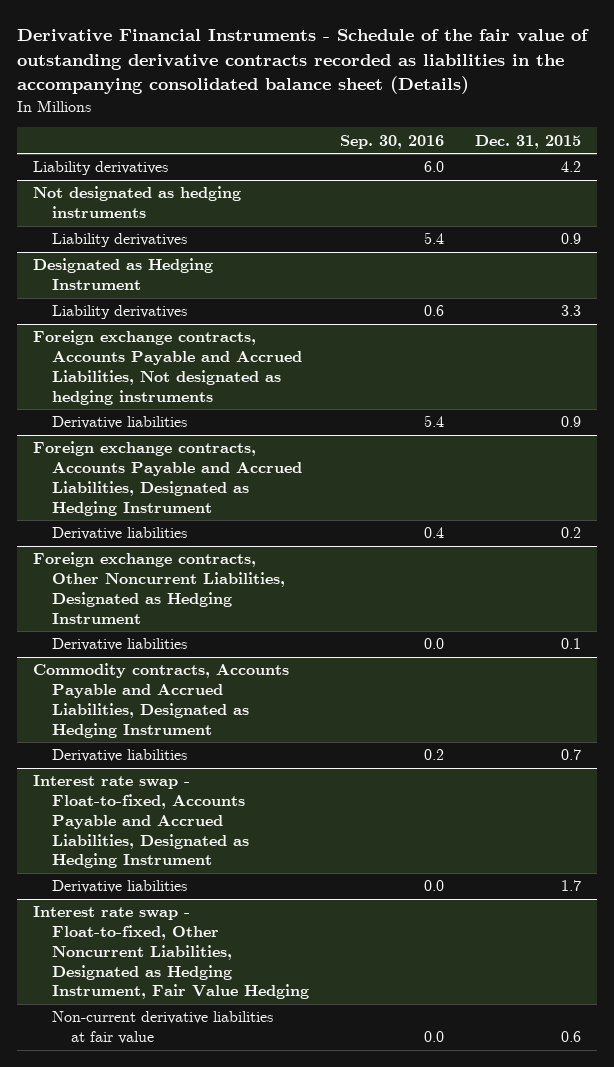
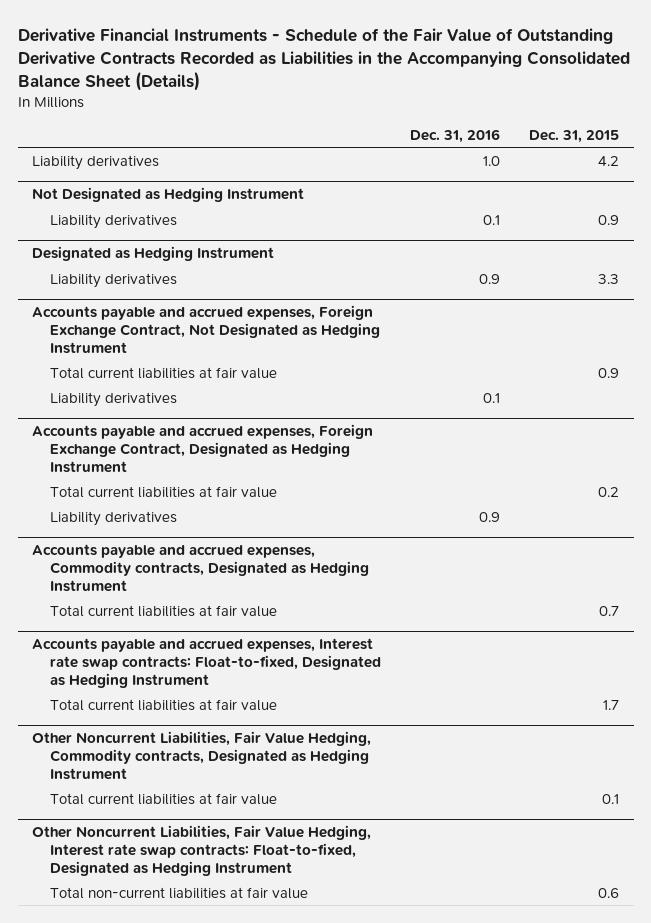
- Derivative Financial Instruments - Schedule of the fair value of outstanding derivative contracts recorded as liabilities in the accompanying consolidated balance sheet (Details)
+ Derivative Financial Instruments - Schedule of the Fair Value of Outstanding Derivative Contracts Recorded as Liabilities in the Accompanying Consolidated Balance Sheet (Details)
- | Sep. 30, 2016 | Dec. 31, 2015
+ | Dec. 31, 2016 | Dec. 31, 2015
- Not designated as hedging instruments
+ Not Designated as Hedging Instrument
- Foreign exchange contracts, Accounts Payable and Accrued Liabilities, Not designated as hedging instruments
- Derivative liabilities | 5.4 | 0.9
- Foreign exchange contracts, Accounts Payable and Accrued Liabilities, Designated as Hedging Instrument
- Derivative liabilities | 0.4 | 0.2
- Foreign exchange contracts, Other Noncurrent Liabilities, Designated as Hedging Instrument
- Derivative liabilities | 0.0 | 0.1
- Commodity contracts, Accounts Payable and Accrued Liabilities, Designated as Hedging Instrument
- Derivative liabilities | 0.2 | 0.7
- Interest rate swap - Float-to-fixed, Accounts Payable and Accrued Liabilities, Designated as Hedging Instrument
- Derivative liabilities | 0.0 | 1.7
- Interest rate swap - Float-to-fixed, Other Noncurrent Liabilities, Designated as Hedging Instrument, Fair Value Hedging
- Non-current derivative liabilities at fair value | 0.0 | 0.6
+ Accounts payable and accrued expenses, Foreign Exchange Contract, Not Designated as Hedging Instrument
+ Total current liabilities at fair value | | 0.9
+ Liability derivatives | 0.1 |
+ Accounts payable and accrued expenses, Foreign Exchange Contract, Designated as Hedging Instrument
+ Total current liabilities at fair value | | 0.2
+ Liability derivatives | 0.9 |
+ Accounts payable and accrued expenses, Commodity contracts, Designated as Hedging Instrument
+ Total current liabilities at fair value | | 0.7
+ Accounts payable and accrued expenses, Interest rate swap contracts: Float-to-fixed, Designated as Hedging Instrument
+ Total current liabilities at fair value | | 1.7
+ Other Noncurrent Liabilities, Fair Value Hedging, Commodity contracts, Designated as Hedging Instrument
+ Total current liabilities at fair value | | 0.1
+ Other Noncurrent Liabilities, Fair Value Hedging, Interest rate swap contracts: Float-to-fixed, Designated as Hedging Instrument
+ Total non-current liabilities at fair value | | 0.6

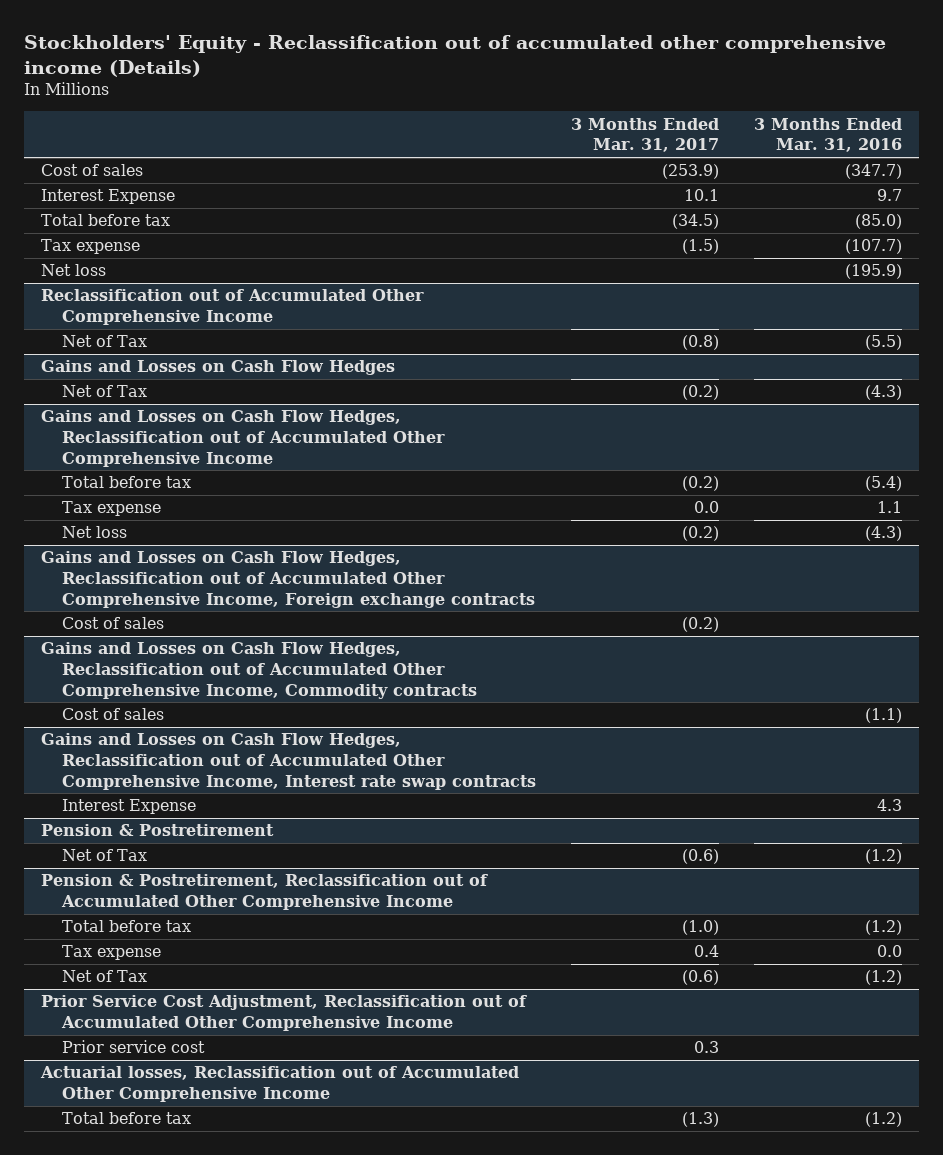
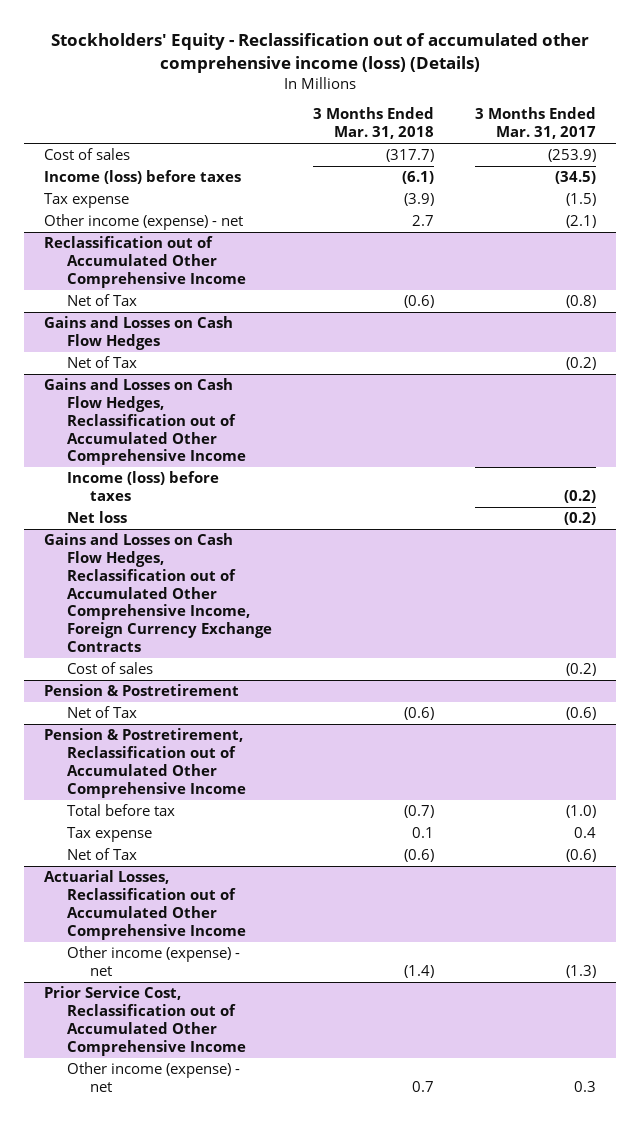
- Stockholders' Equity - Reclassification out of accumulated other comprehensive income (Details)
+ Stockholders' Equity - Reclassification out of accumulated other comprehensive income (loss) (Details)
- | 3 Months Ended Mar. 31, 2017 | 3 Months Ended Mar. 31, 2016
+ | 3 Months Ended Mar. 31, 2018 | 3 Months Ended Mar. 31, 2017
- Interest Expense | 10.1 | 9.7
- Total before tax | (34.5) | (85.0)
+ Income (loss) before taxes | (6.1) | (34.5)
- Net loss | | (195.9)
+ Other income (expense) - net | 2.7 | (2.1)
@ Gains and Losses on Cash Flow Hedges, Reclassification out of Accumulated Other Comprehensive Income
- Total before tax | (0.2) | (5.4)
- Tax expense | 0.0 | 1.1
+ Income (loss) before taxes | | (0.2)
- Gains and Losses on Cash Flow Hedges, Reclassification out of Accumulated Other Comprehensive Income, Foreign exchange contracts
+ Gains and Losses on Cash Flow Hedges, Reclassification out of Accumulated Other Comprehensive Income, Foreign Currency Exchange Contracts
- Gains and Losses on Cash Flow Hedges, Reclassification out of Accumulated Other Comprehensive Income, Commodity contracts
- Cost of sales | | (1.1)
- Gains and Losses on Cash Flow Hedges, Reclassification out of Accumulated Other Comprehensive Income, Interest rate swap contracts
- Interest Expense | | 4.3
- Prior Service Cost Adjustment, Reclassification out of Accumulated Other Comprehensive Income
- Prior service cost | 0.3 |
- Actuarial losses, Reclassification out of Accumulated Other Comprehensive Income
- Total before tax | (1.3) | (1.2)
+ Actuarial Losses, Reclassification out of Accumulated Other Comprehensive Income
+ Other income (expense) - net | (1.4) | (1.3)
+ Prior Service Cost, Reclassification out of Accumulated Other Comprehensive Income
+ Other income (expense) - net | 0.7 | 0.3

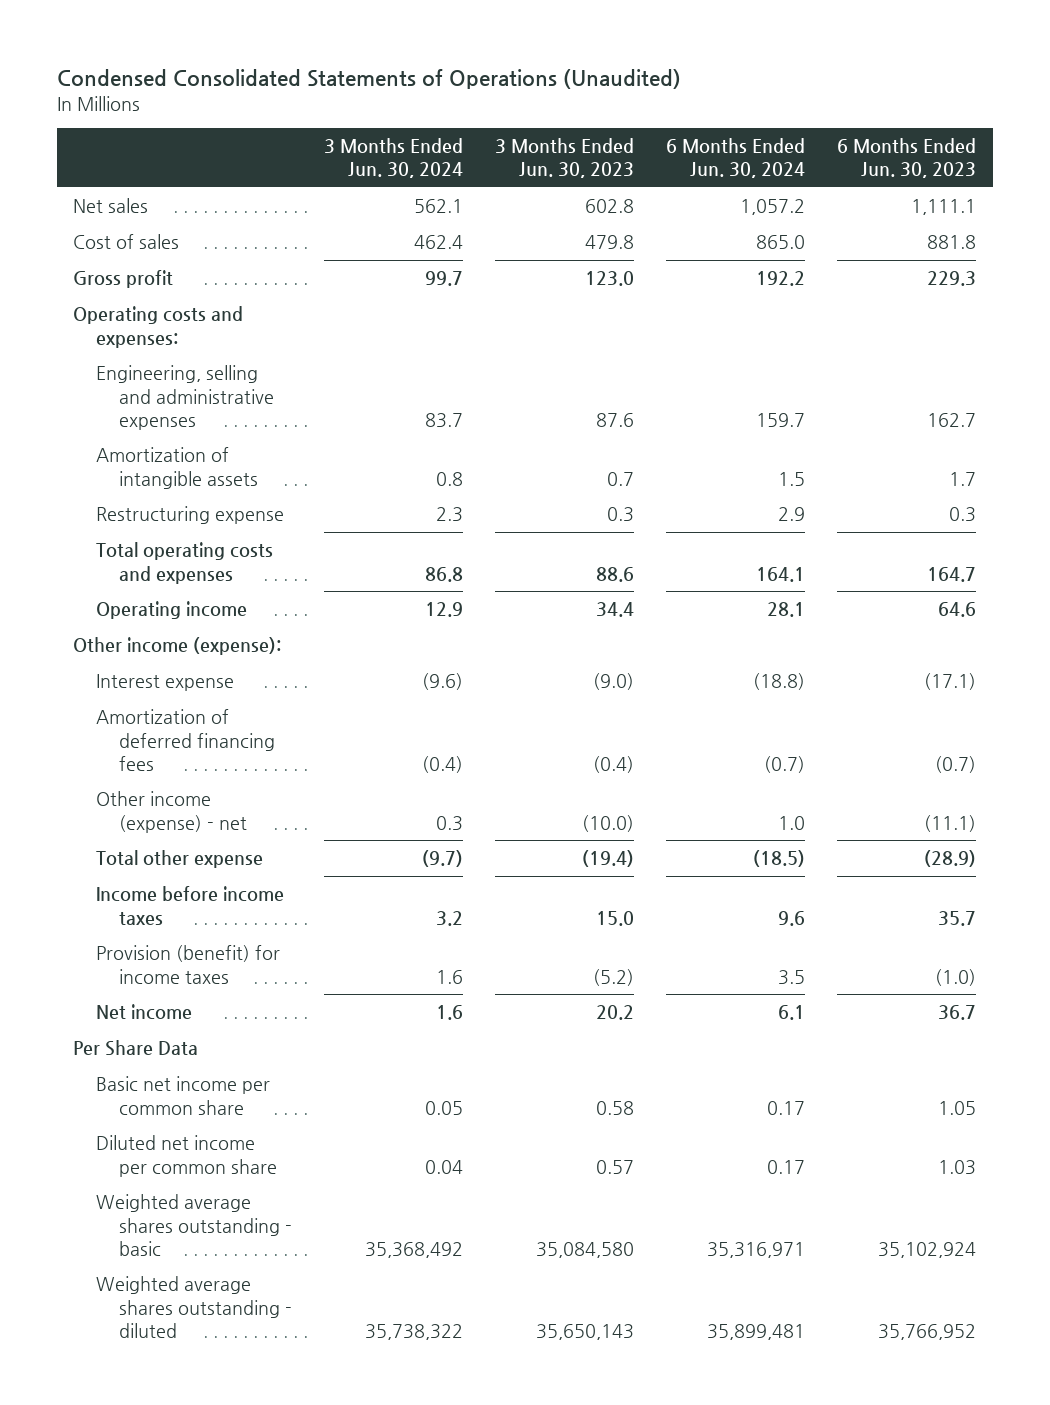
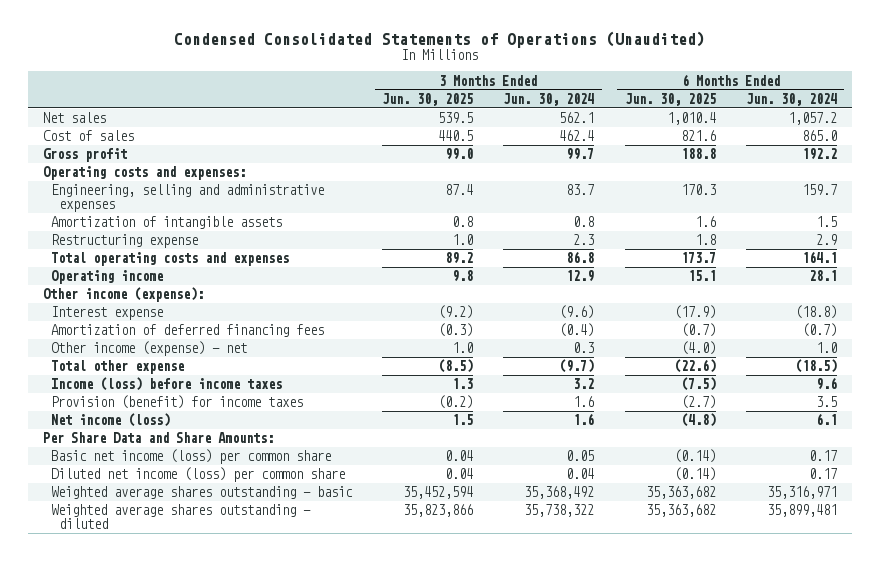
- | 3 Months Ended Jun. 30, 2024 | 3 Months Ended Jun. 30, 2023 | 6 Months Ended Jun. 30, 2024 | 6 Months Ended Jun. 30, 2023
+ | 3 Months Ended Jun. 30, 2025 | 3 Months Ended Jun. 30, 2024 | 6 Months Ended Jun. 30, 2025 | 6 Months Ended Jun. 30, 2024
- Income before income taxes | 3.2 | 15.0 | 9.6 | 35.7
+ Income (loss) before income taxes | 1.3 | 3.2 | (7.5) | 9.6
- Net income | 1.6 | 20.2 | 6.1 | 36.7
- Per Share Data
- Basic net income per common share | 0.05 | 0.58 | 0.17 | 1.05
- Diluted net income per common share | 0.04 | 0.57 | 0.17 | 1.03
+ Net income (loss) | 1.5 | 1.6 | (4.8) | 6.1
+ Per Share Data and Share Amounts:
+ Basic net income (loss) per common share | 0.04 | 0.05 | (0.14) | 0.17
+ Diluted net income (loss) per common share | 0.04 | 0.04 | (0.14) | 0.17

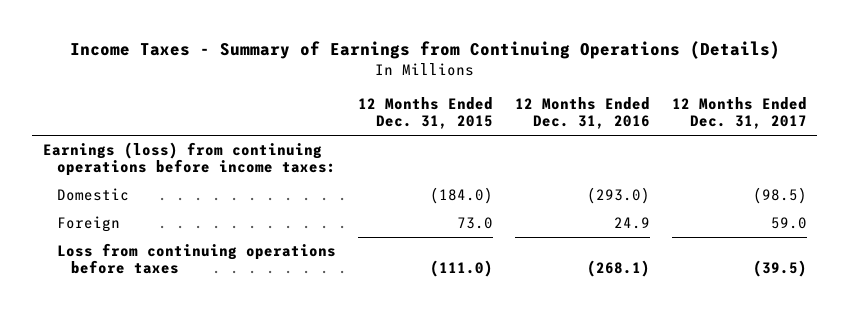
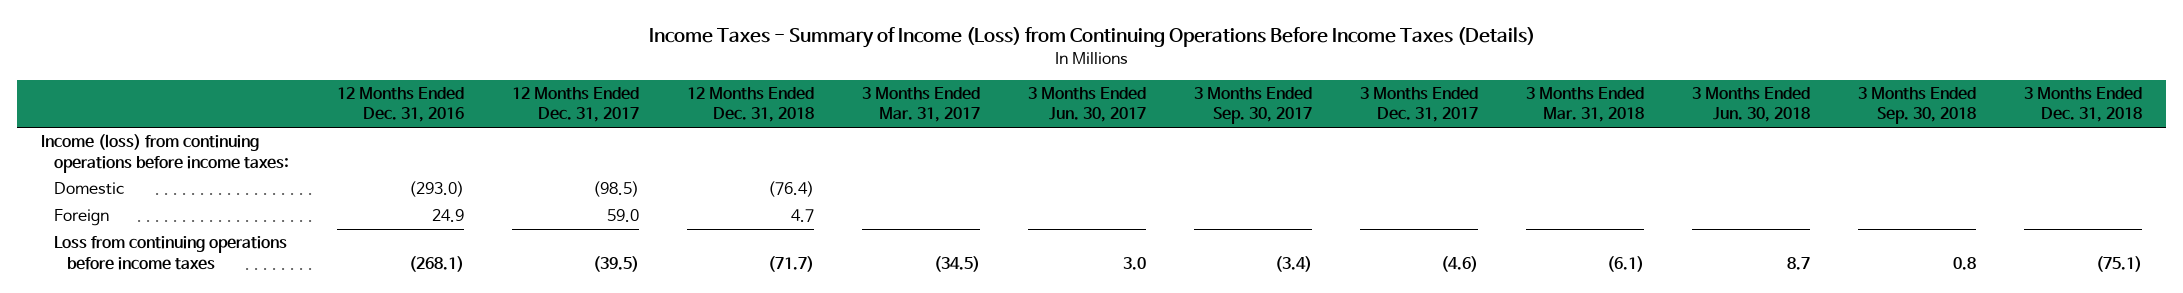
- Income Taxes - Summary of Earnings from Continuing Operations (Details)
+ Income Taxes - Summary of Income (Loss) from Continuing Operations Before Income Taxes (Details)
- | 12 Months Ended Dec. 31, 2015 | 12 Months Ended Dec. 31, 2016 | 12 Months Ended Dec. 31, 2017
+ | 12 Months Ended Dec. 31, 2016 | 12 Months Ended Dec. 31, 2017 | 12 Months Ended Dec. 31, 2018 | 3 Months Ended Mar. 31, 2017 | 3 Months Ended Jun. 30, 2017 | 3 Months Ended Sep. 30, 2017 | 3 Months Ended Dec. 31, 2017 | 3 Months Ended Mar. 31, 2018 | 3 Months Ended Jun. 30, 2018 | 3 Months Ended Sep. 30, 2018 | 3 Months Ended Dec. 31, 2018
- Earnings (loss) from continuing operations before income taxes:
+ Income (loss) from continuing operations before income taxes:
- Loss from continuing operations before taxes | (111.0) | (268.1) | (39.5)
+ Loss from continuing operations before income taxes | (268.1) | (39.5) | (71.7) | (34.5) | 3.0 | (3.4) | (4.6) | (6.1) | 8.7 | 0.8 | (75.1)

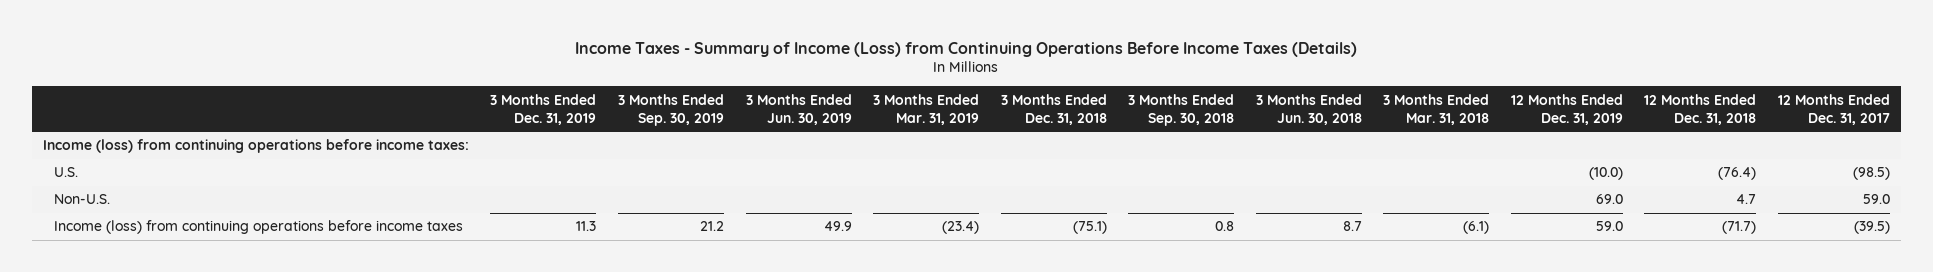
- | 12 Months Ended Dec. 31, 2016 | 12 Months Ended Dec. 31, 2017 | 12 Months Ended Dec. 31, 2018 | 3 Months Ended Mar. 31, 2017 | 3 Months Ended Jun. 30, 2017 | 3 Months Ended Sep. 30, 2017 | 3 Months Ended Dec. 31, 2017 | 3 Months Ended Mar. 31, 2018 | 3 Months Ended Jun. 30, 2018 | 3 Months Ended Sep. 30, 2018 | 3 Months Ended Dec. 31, 2018
+ | 3 Months Ended Dec. 31, 2019 | 3 Months Ended Sep. 30, 2019 | 3 Months Ended Jun. 30, 2019 | 3 Months Ended Mar. 31, 2019 | 3 Months Ended Dec. 31, 2018 | 3 Months Ended Sep. 30, 2018 | 3 Months Ended Jun. 30, 2018 | 3 Months Ended Mar. 31, 2018 | 12 Months Ended Dec. 31, 2019 | 12 Months Ended Dec. 31, 2018 | 12 Months Ended Dec. 31, 2017
- Domestic | (293.0) | (98.5) | (76.4) | | | | | | | |
- Foreign | 24.9 | 59.0 | 4.7 | | | | | | | |
- Loss from continuing operations before income taxes | (268.1) | (39.5) | (71.7) | (34.5) | 3.0 | (3.4) | (4.6) | (6.1) | 8.7 | 0.8 | (75.1)
+ U.S. | | | | | | | | | (10.0) | (76.4) | (98.5)
+ Non-U.S. | | | | | | | | | 69.0 | 4.7 | 59.0
+ Income (loss) from continuing operations before income taxes | 11.3 | 21.2 | 49.9 | (23.4) | (75.1) | 0.8 | 8.7 | (6.1) | 59.0 | (71.7) | (39.5)

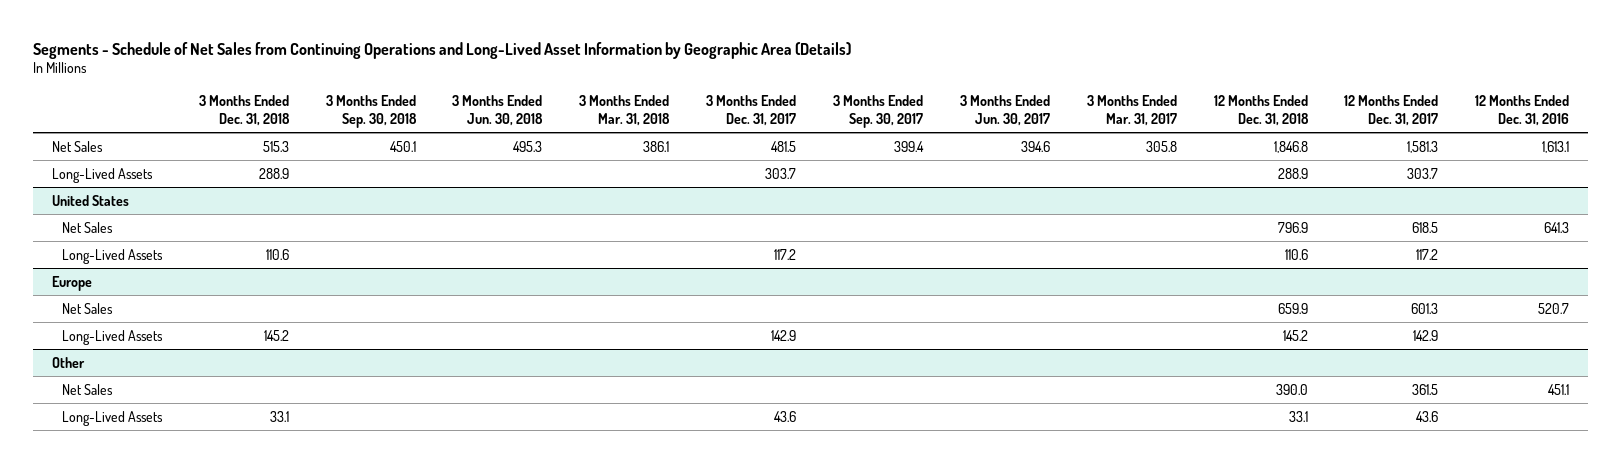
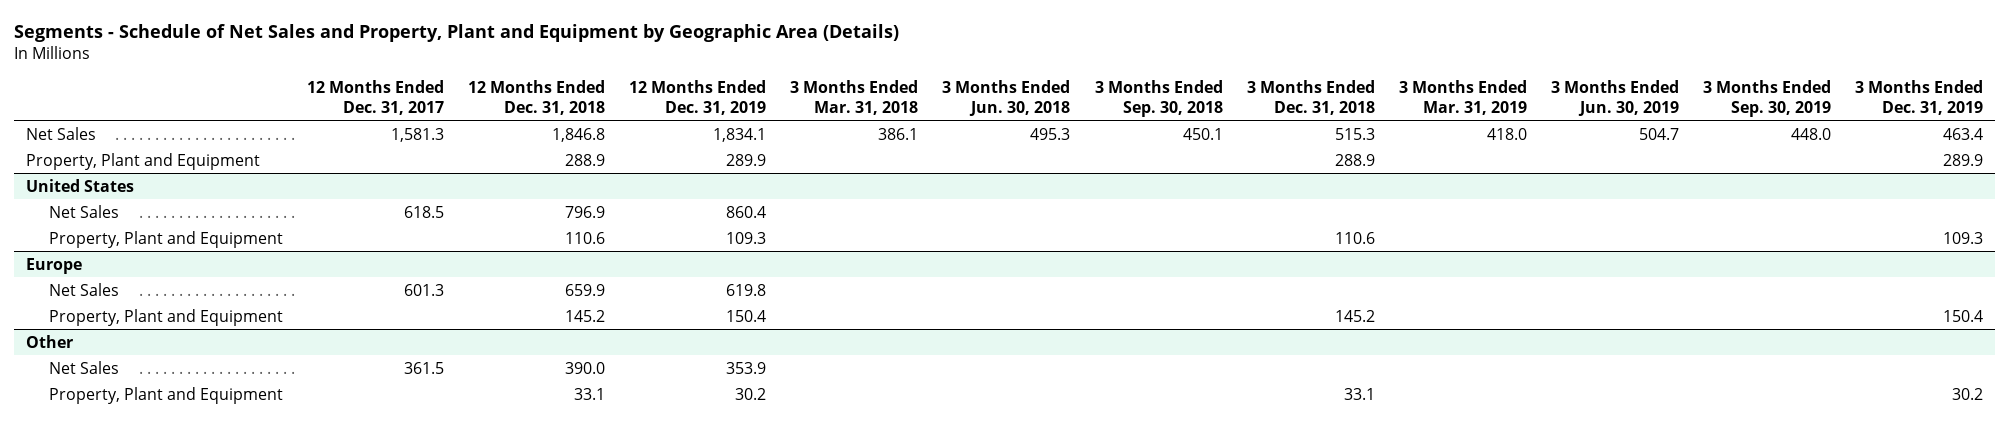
- Segments - Schedule of Net Sales from Continuing Operations and Long-Lived Asset Information by Geographic Area (Details)
+ Segments - Schedule of Net Sales and Property, Plant and Equipment by Geographic Area (Details)
- | 3 Months Ended Dec. 31, 2018 | 3 Months Ended Sep. 30, 2018 | 3 Months Ended Jun. 30, 2018 | 3 Months Ended Mar. 31, 2018 | 3 Months Ended Dec. 31, 2017 | 3 Months Ended Sep. 30, 2017 | 3 Months Ended Jun. 30, 2017 | 3 Months Ended Mar. 31, 2017 | 12 Months Ended Dec. 31, 2018 | 12 Months Ended Dec. 31, 2017 | 12 Months Ended Dec. 31, 2016
+ | 12 Months Ended Dec. 31, 2017 | 12 Months Ended Dec. 31, 2018 | 12 Months Ended Dec. 31, 2019 | 3 Months Ended Mar. 31, 2018 | 3 Months Ended Jun. 30, 2018 | 3 Months Ended Sep. 30, 2018 | 3 Months Ended Dec. 31, 2018 | 3 Months Ended Mar. 31, 2019 | 3 Months Ended Jun. 30, 2019 | 3 Months Ended Sep. 30, 2019 | 3 Months Ended Dec. 31, 2019
- Long-Lived Assets | 288.9 | | | | 303.7 | | | | 288.9 | 303.7 |
+ Property, Plant and Equipment | | 288.9 | 289.9 | | | | 288.9 | | | | 289.9
@ United States
- Long-Lived Assets | 110.6 | | | | 117.2 | | | | 110.6 | 117.2 |
+ Property, Plant and Equipment | | 110.6 | 109.3 | | | | 110.6 | | | | 109.3
@ Europe
- Long-Lived Assets | 145.2 | | | | 142.9 | | | | 145.2 | 142.9 |
+ Property, Plant and Equipment | | 145.2 | 150.4 | | | | 145.2 | | | | 150.4
@ Other
- Long-Lived Assets | 33.1 | | | | 43.6 | | | | 33.1 | 43.6 |
+ Property, Plant and Equipment | | 33.1 | 30.2 | | | | 33.1 | | | | 30.2

